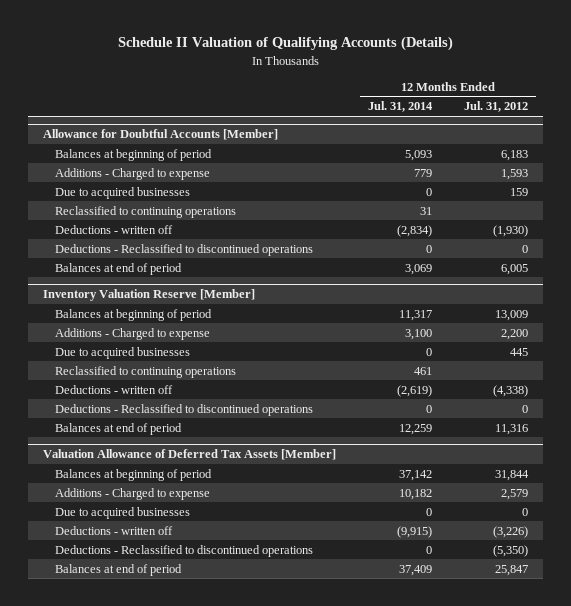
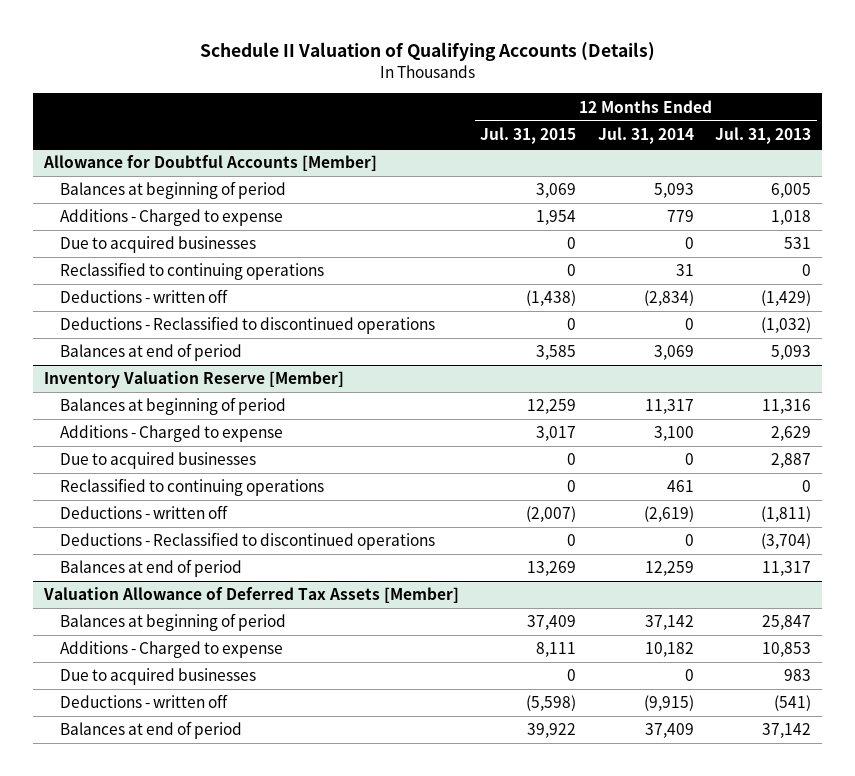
- | 12 Months Ended Jul. 31, 2014 | 12 Months Ended Jul. 31, 2012
+ | 12 Months Ended Jul. 31, 2015 | 12 Months Ended Jul. 31, 2014 | 12 Months Ended Jul. 31, 2013
@ Valuation Allowance of Deferred Tax Assets [Member]
- Deductions - Reclassified to discontinued operations | 0 | (5,350)

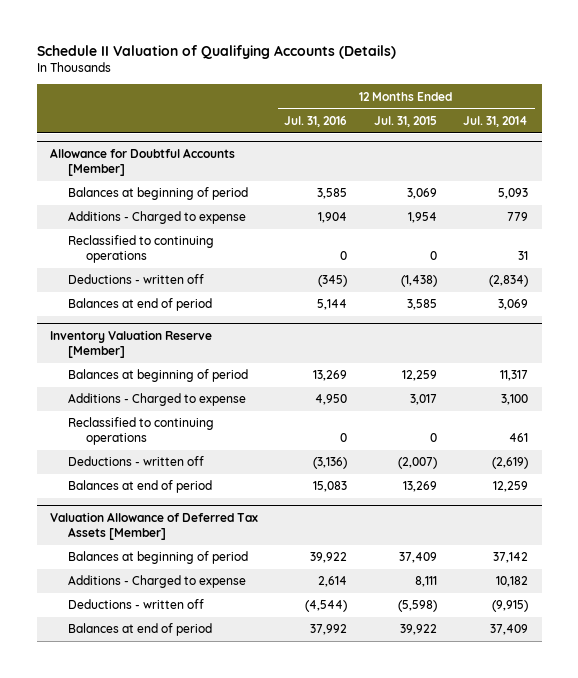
- | 12 Months Ended Jul. 31, 2015 | 12 Months Ended Jul. 31, 2014 | 12 Months Ended Jul. 31, 2013
+ | 12 Months Ended Jul. 31, 2016 | 12 Months Ended Jul. 31, 2015 | 12 Months Ended Jul. 31, 2014
@ Allowance for Doubtful Accounts [Member]
- Due to acquired businesses | 0 | 0 | 531
- Deductions - Reclassified to discontinued operations | 0 | 0 | (1,032)
@ Inventory Valuation Reserve [Member]
- Due to acquired businesses | 0 | 0 | 2,887
- Deductions - Reclassified to discontinued operations | 0 | 0 | (3,704)
@ Valuation Allowance of Deferred Tax Assets [Member]
- Due to acquired businesses | 0 | 0 | 983

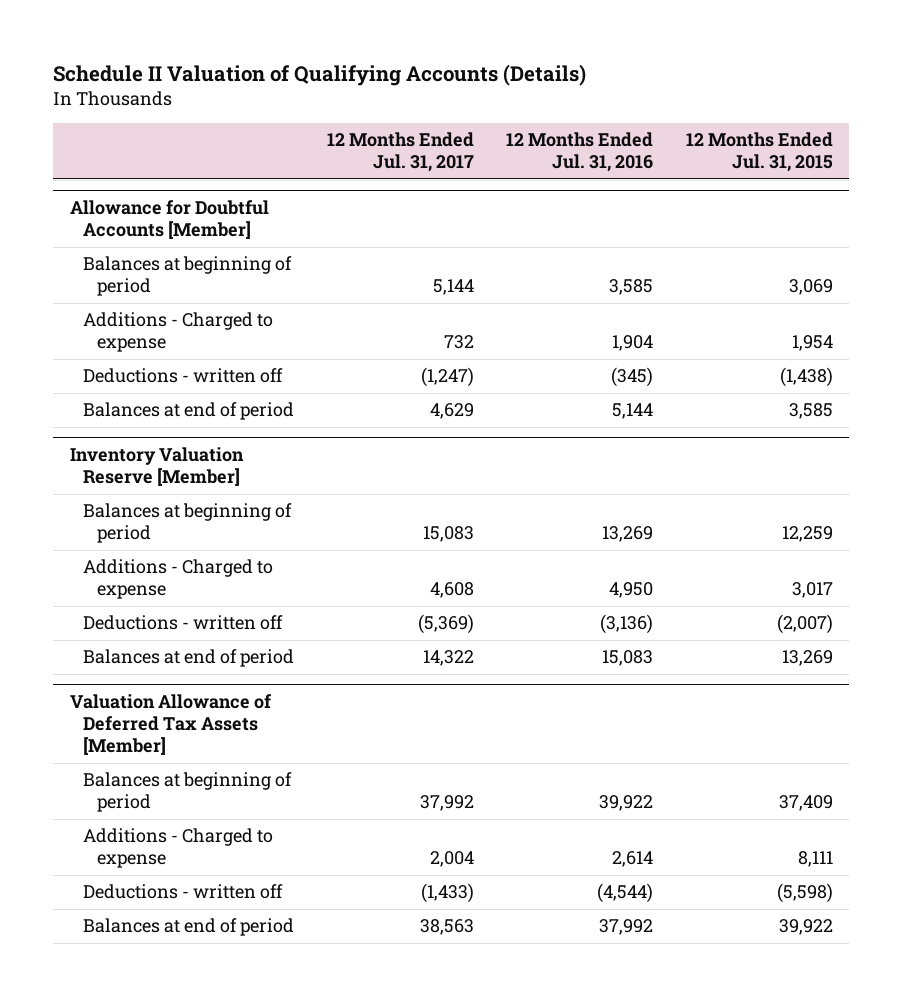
- | 12 Months Ended Jul. 31, 2016 | 12 Months Ended Jul. 31, 2015 | 12 Months Ended Jul. 31, 2014
+ | 12 Months Ended Jul. 31, 2017 | 12 Months Ended Jul. 31, 2016 | 12 Months Ended Jul. 31, 2015
@ Allowance for Doubtful Accounts [Member]
- Reclassified to continuing operations | 0 | 0 | 31
@ Inventory Valuation Reserve [Member]
- Reclassified to continuing operations | 0 | 0 | 461

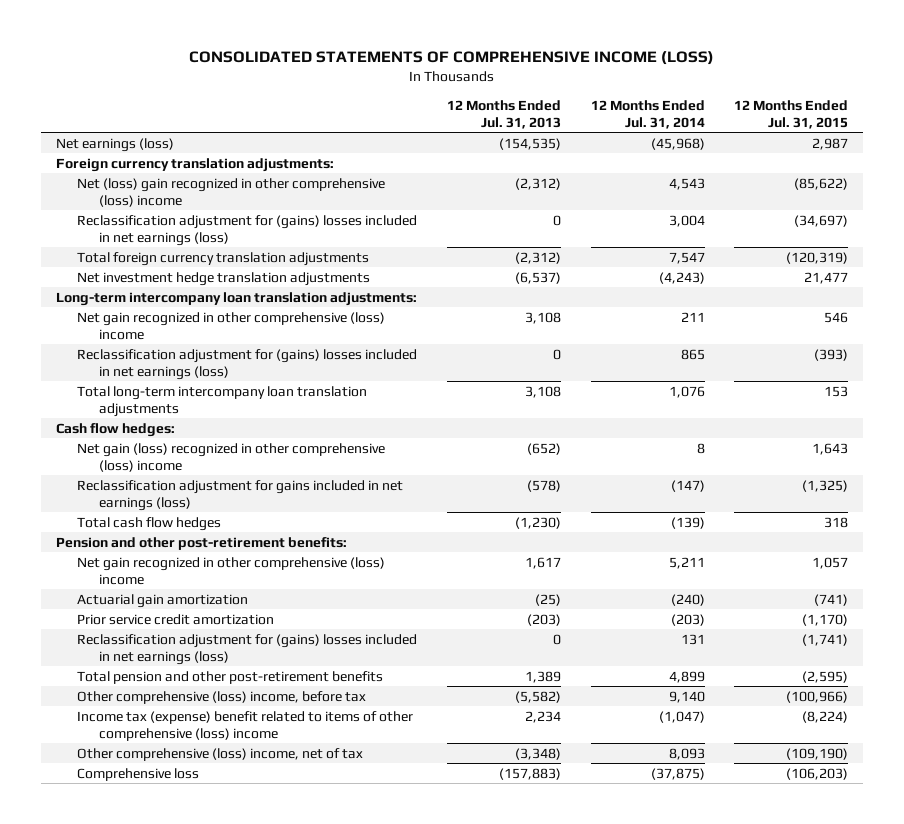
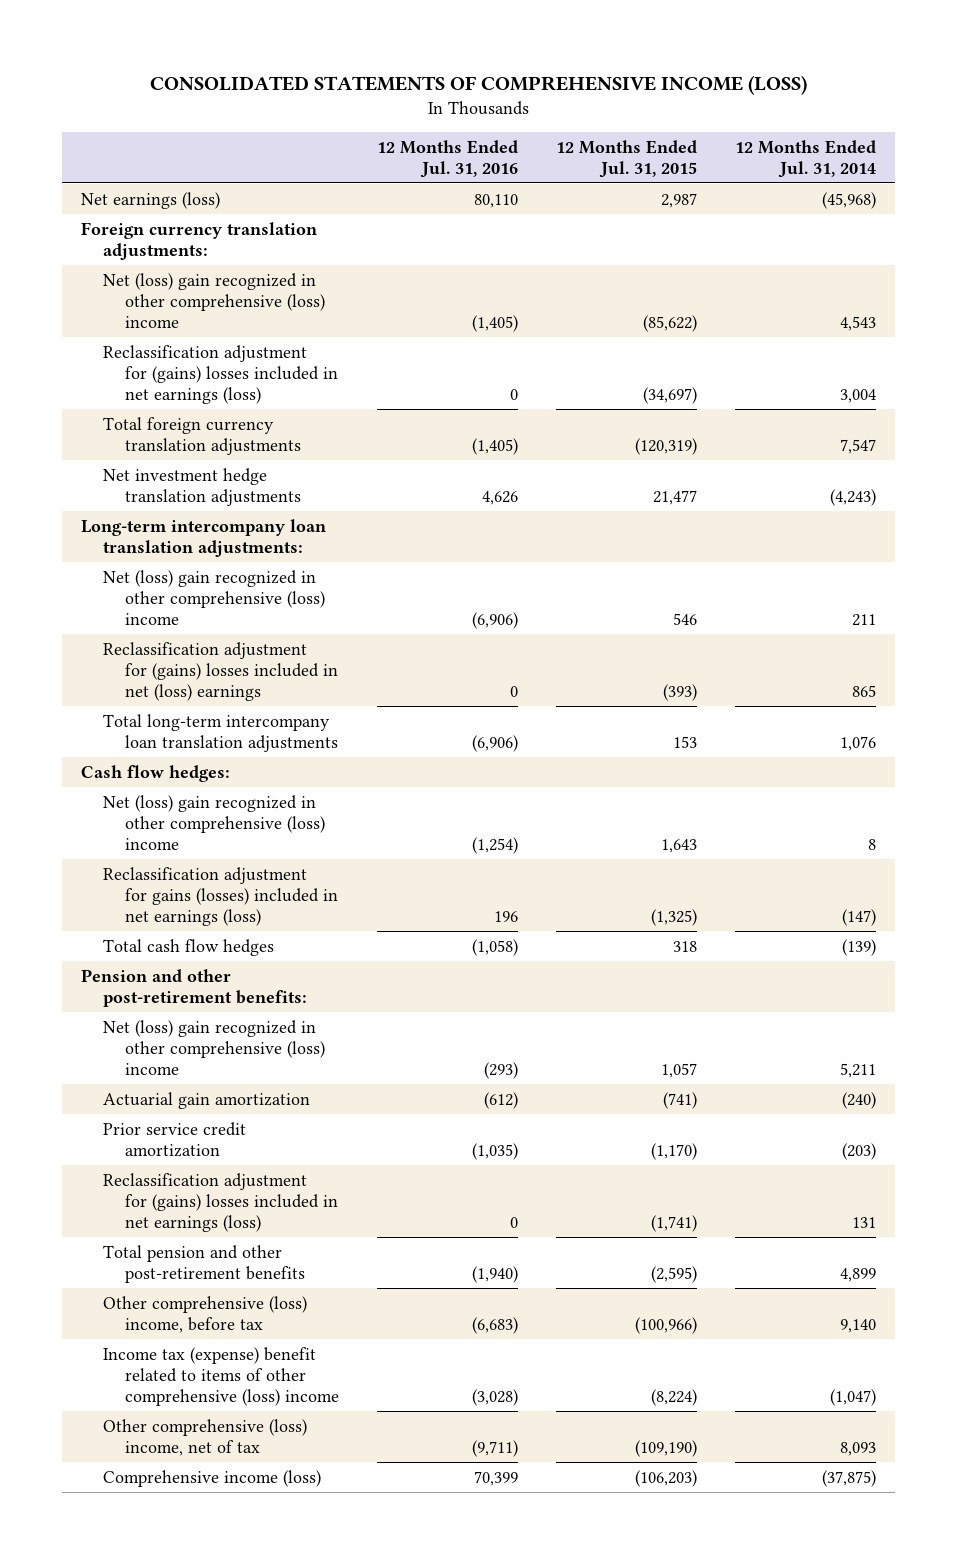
- | 12 Months Ended Jul. 31, 2013 | 12 Months Ended Jul. 31, 2014 | 12 Months Ended Jul. 31, 2015
+ | 12 Months Ended Jul. 31, 2016 | 12 Months Ended Jul. 31, 2015 | 12 Months Ended Jul. 31, 2014
- Net gain recognized in other comprehensive (loss) income | 3,108 | 211 | 546
- Reclassification adjustment for (gains) losses included in net earnings (loss) | 0 | 865 | (393)
+ Net (loss) gain recognized in other comprehensive (loss) income | (6,906) | 546 | 211
+ Reclassification adjustment for (gains) losses included in net (loss) earnings | 0 | (393) | 865
- Net gain (loss) recognized in other comprehensive (loss) income | (652) | 8 | 1,643
- Reclassification adjustment for gains included in net earnings (loss) | (578) | (147) | (1,325)
+ Net (loss) gain recognized in other comprehensive (loss) income | (1,254) | 1,643 | 8
+ Reclassification adjustment for gains (losses) included in net earnings (loss) | 196 | (1,325) | (147)
- Net gain recognized in other comprehensive (loss) income | 1,617 | 5,211 | 1,057
+ Net (loss) gain recognized in other comprehensive (loss) income | (293) | 1,057 | 5,211
- Comprehensive loss | (157,883) | (37,875) | (106,203)
+ Comprehensive income (loss) | 70,399 | (106,203) | (37,875)

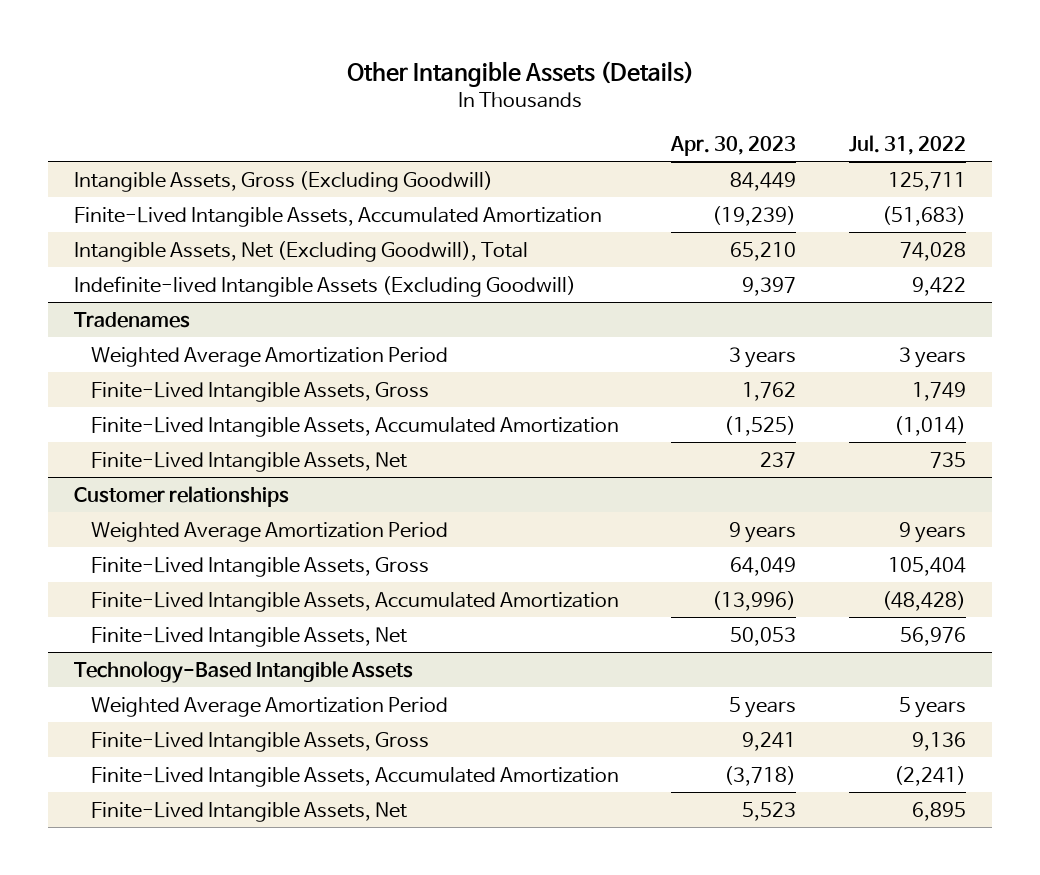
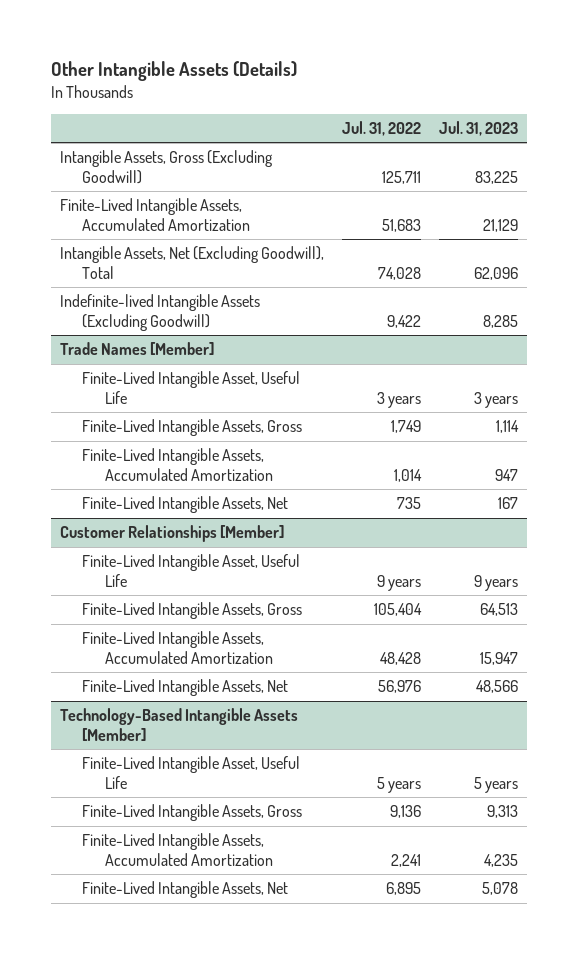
- | Apr. 30, 2023 | Jul. 31, 2022
+ | Jul. 31, 2022 | Jul. 31, 2023
- Finite-Lived Intangible Assets, Accumulated Amortization | (19,239) | (51,683)
+ Finite-Lived Intangible Assets, Accumulated Amortization | 51,683 | 21,129
- Tradenames
- Weighted Average Amortization Period | 3 years | 3 years
+ Trade Names [Member]
+ Finite-Lived Intangible Asset, Useful Life | 3 years | 3 years
- Finite-Lived Intangible Assets, Accumulated Amortization | (1,525) | (1,014)
+ Finite-Lived Intangible Assets, Accumulated Amortization | 1,014 | 947
- Customer relationships
- Weighted Average Amortization Period | 9 years | 9 years
+ Customer Relationships [Member]
+ Finite-Lived Intangible Asset, Useful Life | 9 years | 9 years
- Finite-Lived Intangible Assets, Accumulated Amortization | (13,996) | (48,428)
+ Finite-Lived Intangible Assets, Accumulated Amortization | 48,428 | 15,947
- Technology-Based Intangible Assets
- Weighted Average Amortization Period | 5 years | 5 years
+ Technology-Based Intangible Assets [Member]
+ Finite-Lived Intangible Asset, Useful Life | 5 years | 5 years
- Finite-Lived Intangible Assets, Accumulated Amortization | (3,718) | (2,241)
+ Finite-Lived Intangible Assets, Accumulated Amortization | 2,241 | 4,235

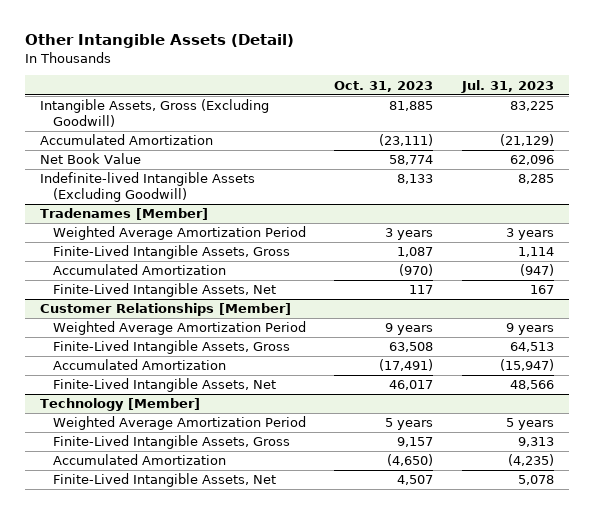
- Other Intangible Assets (Details)
+ Other Intangible Assets (Detail)
- | Jul. 31, 2022 | Jul. 31, 2023
+ | Oct. 31, 2023 | Jul. 31, 2023
- Finite-Lived Intangible Assets, Accumulated Amortization | 51,683 | 21,129
- Intangible Assets, Net (Excluding Goodwill), Total | 74,028 | 62,096
+ Accumulated Amortization | (23,111) | (21,129)
+ Net Book Value | 58,774 | 62,096
- Trade Names [Member]
- Finite-Lived Intangible Asset, Useful Life | 3 years | 3 years
+ Tradenames [Member]
+ Weighted Average Amortization Period | 3 years | 3 years
- Finite-Lived Intangible Assets, Accumulated Amortization | 1,014 | 947
+ Accumulated Amortization | (970) | (947)
@ Customer Relationships [Member]
- Finite-Lived Intangible Asset, Useful Life | 9 years | 9 years
+ Weighted Average Amortization Period | 9 years | 9 years
- Finite-Lived Intangible Assets, Accumulated Amortization | 48,428 | 15,947
+ Accumulated Amortization | (17,491) | (15,947)
- Technology-Based Intangible Assets [Member]
- Finite-Lived Intangible Asset, Useful Life | 5 years | 5 years
+ Technology [Member]
+ Weighted Average Amortization Period | 5 years | 5 years
- Finite-Lived Intangible Assets, Accumulated Amortization | 2,241 | 4,235
+ Accumulated Amortization | (4,650) | (4,235)

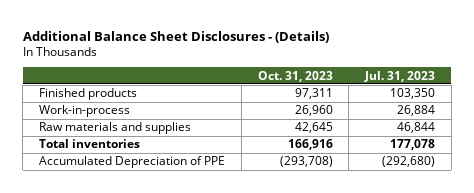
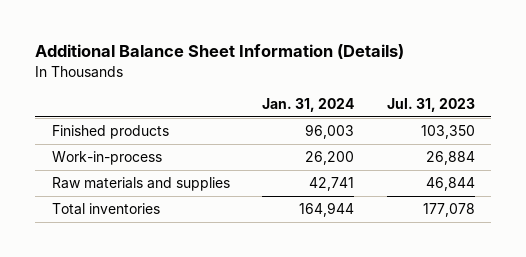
- Additional Balance Sheet Disclosures - (Details)
+ Additional Balance Sheet Information (Details)
- | Oct. 31, 2023 | Jul. 31, 2023
+ | Jan. 31, 2024 | Jul. 31, 2023
- Accumulated Depreciation of PPE | (293,708) | (292,680)

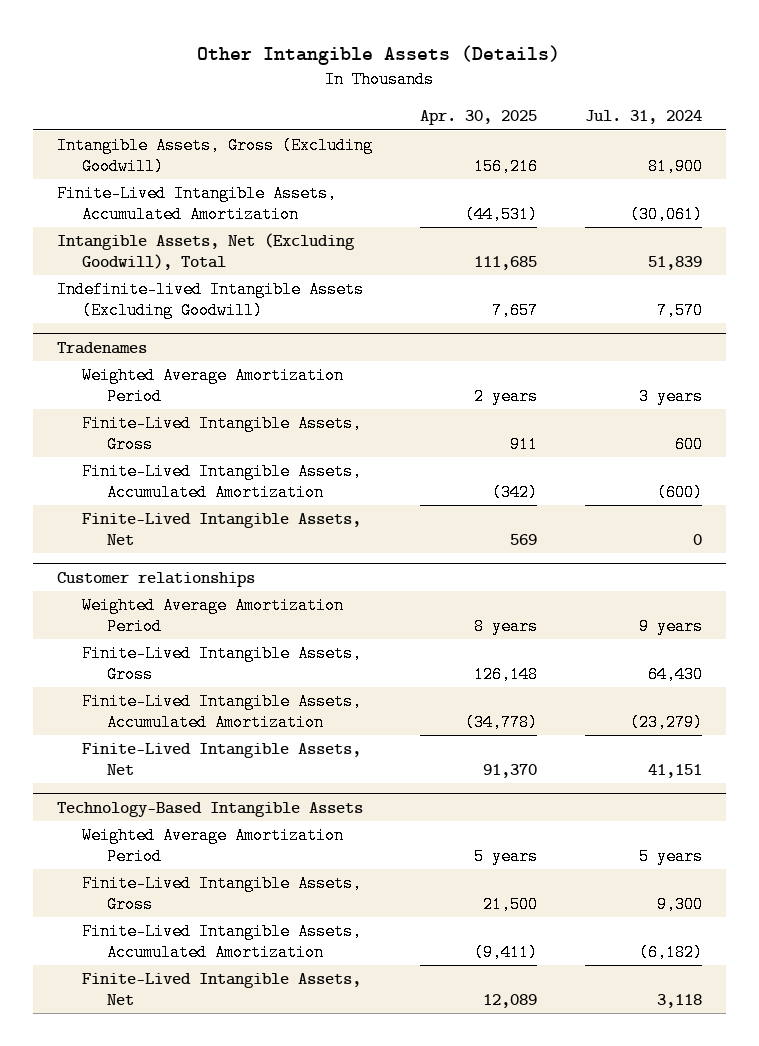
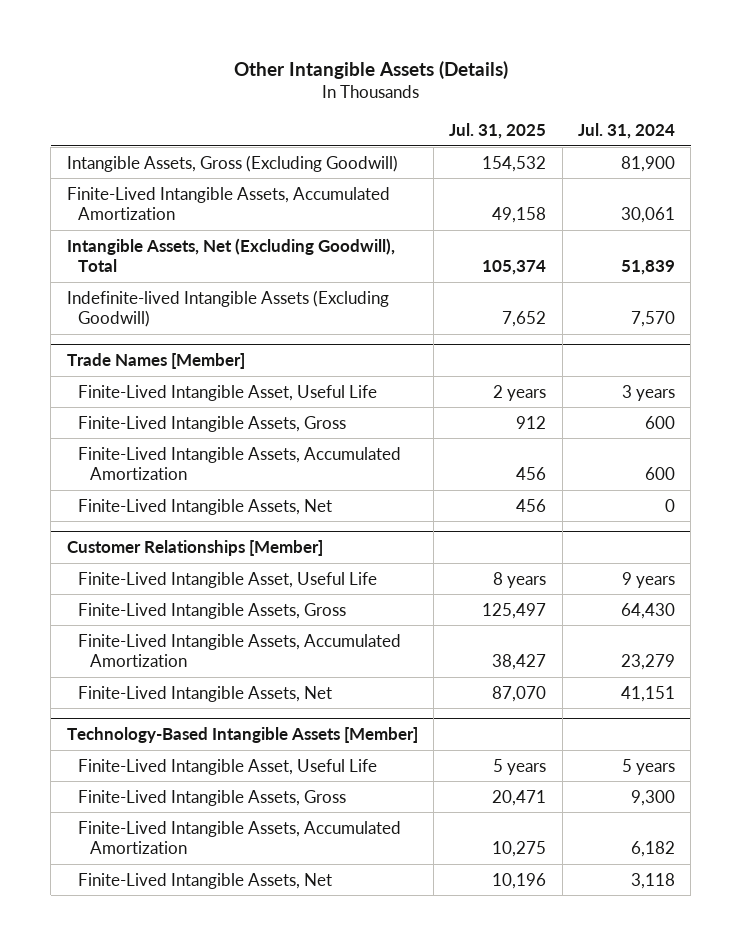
- | Apr. 30, 2025 | Jul. 31, 2024
+ | Jul. 31, 2025 | Jul. 31, 2024
- Finite-Lived Intangible Assets, Accumulated Amortization | (44,531) | (30,061)
+ Finite-Lived Intangible Assets, Accumulated Amortization | 49,158 | 30,061
- Tradenames
- Weighted Average Amortization Period | 2 years | 3 years
+ Trade Names [Member]
+ Finite-Lived Intangible Asset, Useful Life | 2 years | 3 years
- Finite-Lived Intangible Assets, Accumulated Amortization | (342) | (600)
+ Finite-Lived Intangible Assets, Accumulated Amortization | 456 | 600
- Customer relationships
- Weighted Average Amortization Period | 8 years | 9 years
+ Customer Relationships [Member]
+ Finite-Lived Intangible Asset, Useful Life | 8 years | 9 years
- Finite-Lived Intangible Assets, Accumulated Amortization | (34,778) | (23,279)
+ Finite-Lived Intangible Assets, Accumulated Amortization | 38,427 | 23,279
- Technology-Based Intangible Assets
- Weighted Average Amortization Period | 5 years | 5 years
+ Technology-Based Intangible Assets [Member]
+ Finite-Lived Intangible Asset, Useful Life | 5 years | 5 years
- Finite-Lived Intangible Assets, Accumulated Amortization | (9,411) | (6,182)
+ Finite-Lived Intangible Assets, Accumulated Amortization | 10,275 | 6,182

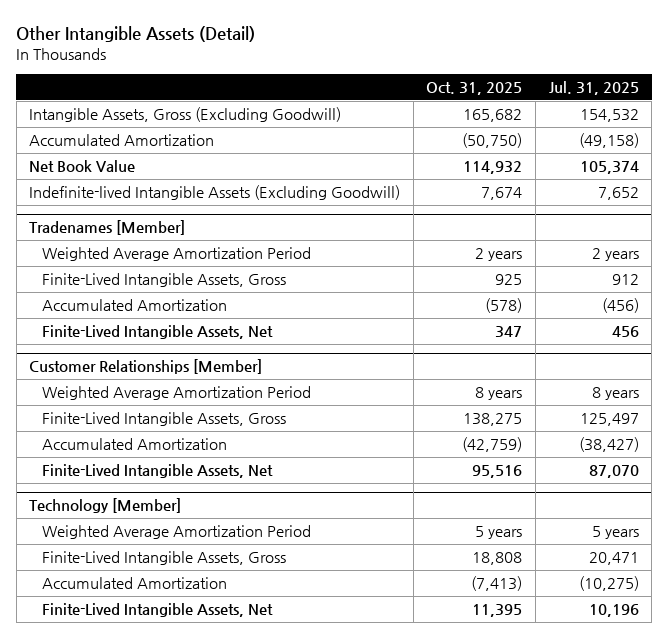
- Other Intangible Assets (Details)
+ Other Intangible Assets (Detail)
- | Jul. 31, 2025 | Jul. 31, 2024
+ | Oct. 31, 2025 | Jul. 31, 2025
- Finite-Lived Intangible Assets, Accumulated Amortization | 49,158 | 30,061
- Intangible Assets, Net (Excluding Goodwill), Total | 105,374 | 51,839
+ Accumulated Amortization | (50,750) | (49,158)
+ Net Book Value | 114,932 | 105,374
- Trade Names [Member]
- Finite-Lived Intangible Asset, Useful Life | 2 years | 3 years
+ Tradenames [Member]
+ Weighted Average Amortization Period | 2 years | 2 years
- Finite-Lived Intangible Assets, Accumulated Amortization | 456 | 600
+ Accumulated Amortization | (578) | (456)
@ Customer Relationships [Member]
- Finite-Lived Intangible Asset, Useful Life | 8 years | 9 years
+ Weighted Average Amortization Period | 8 years | 8 years
- Finite-Lived Intangible Assets, Accumulated Amortization | 38,427 | 23,279
+ Accumulated Amortization | (42,759) | (38,427)
- Technology-Based Intangible Assets [Member]
- Finite-Lived Intangible Asset, Useful Life | 5 years | 5 years
+ Technology [Member]
+ Weighted Average Amortization Period | 5 years | 5 years
- Finite-Lived Intangible Assets, Accumulated Amortization | 10,275 | 6,182
+ Accumulated Amortization | (7,413) | (10,275)

